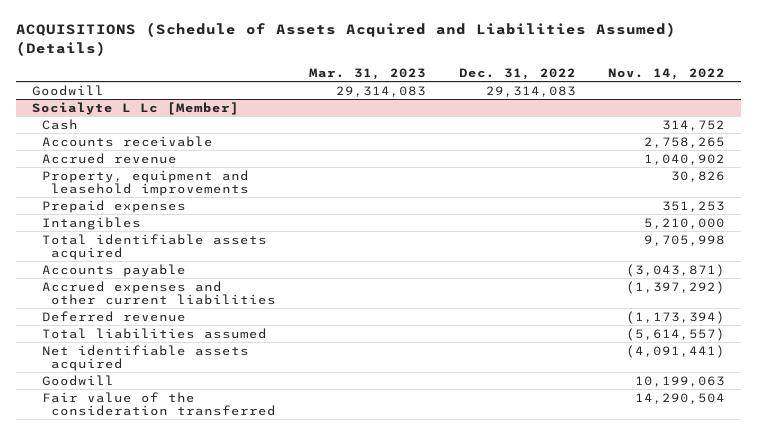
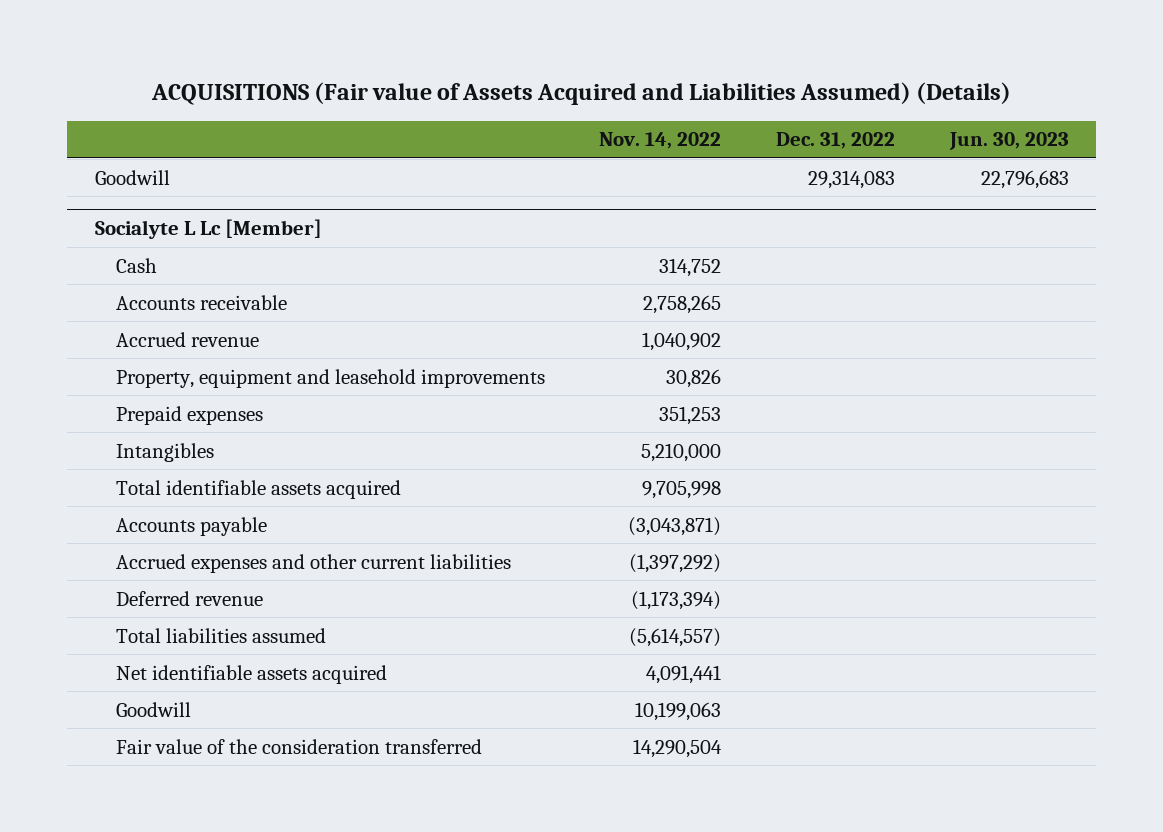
- ACQUISITIONS (Schedule of Assets Acquired and Liabilities Assumed) (Details)
+ ACQUISITIONS (Fair value of Assets Acquired and Liabilities Assumed) (Details)
- | Mar. 31, 2023 | Dec. 31, 2022 | Nov. 14, 2022
+ | Nov. 14, 2022 | Dec. 31, 2022 | Jun. 30, 2023
@ Socialyte L Lc [Member]
- Net identifiable assets acquired | | | (4,091,441)
+ Net identifiable assets acquired | 4,091,441 | |

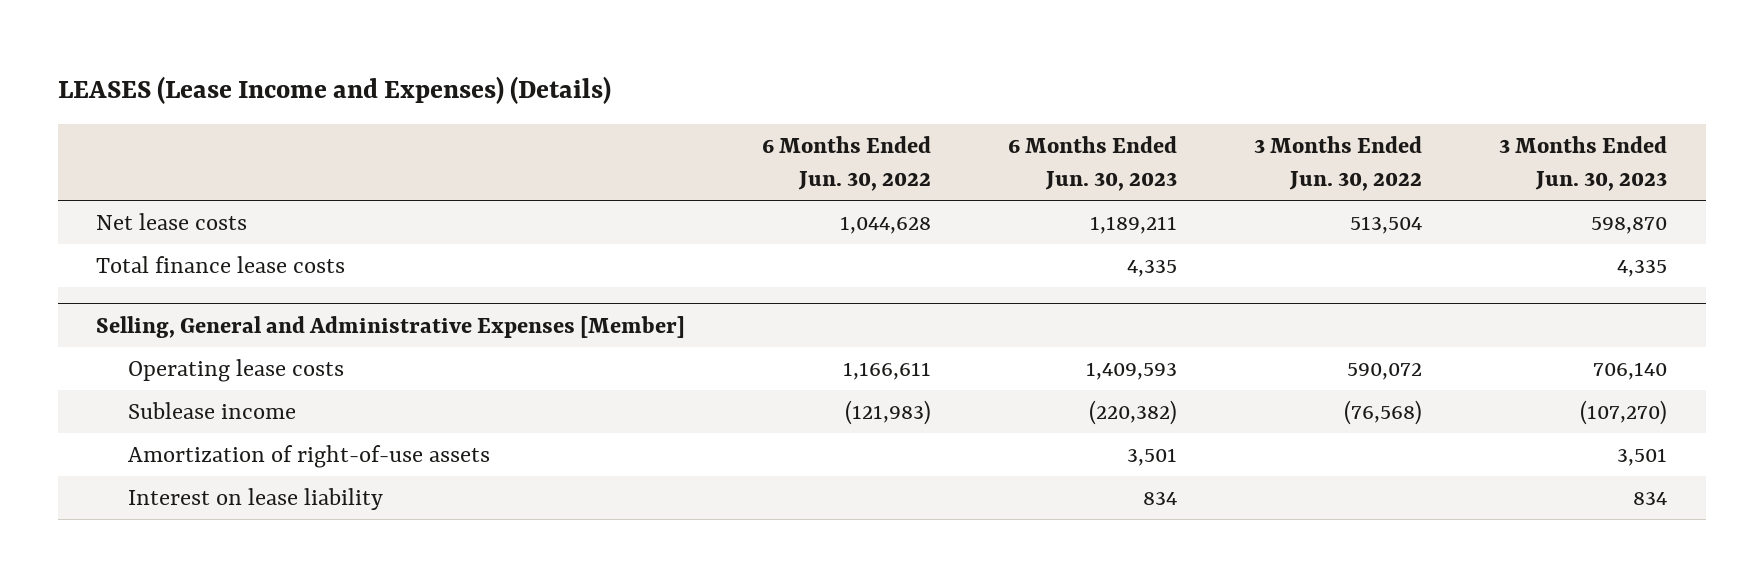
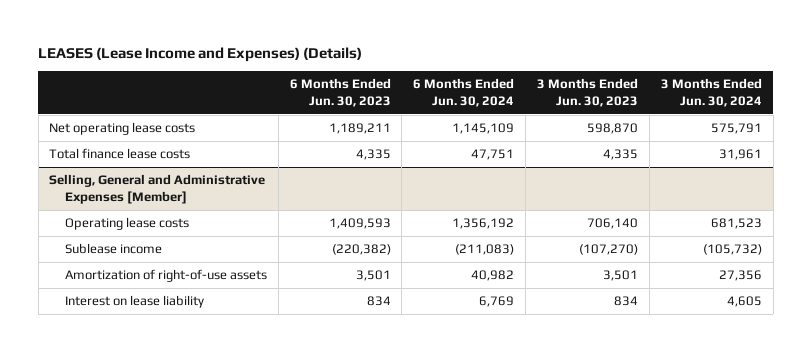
- | 6 Months Ended Jun. 30, 2022 | 6 Months Ended Jun. 30, 2023 | 3 Months Ended Jun. 30, 2022 | 3 Months Ended Jun. 30, 2023
+ | 6 Months Ended Jun. 30, 2023 | 6 Months Ended Jun. 30, 2024 | 3 Months Ended Jun. 30, 2023 | 3 Months Ended Jun. 30, 2024
- Net lease costs | 1,044,628 | 1,189,211 | 513,504 | 598,870
+ Net operating lease costs | 1,189,211 | 1,145,109 | 598,870 | 575,791

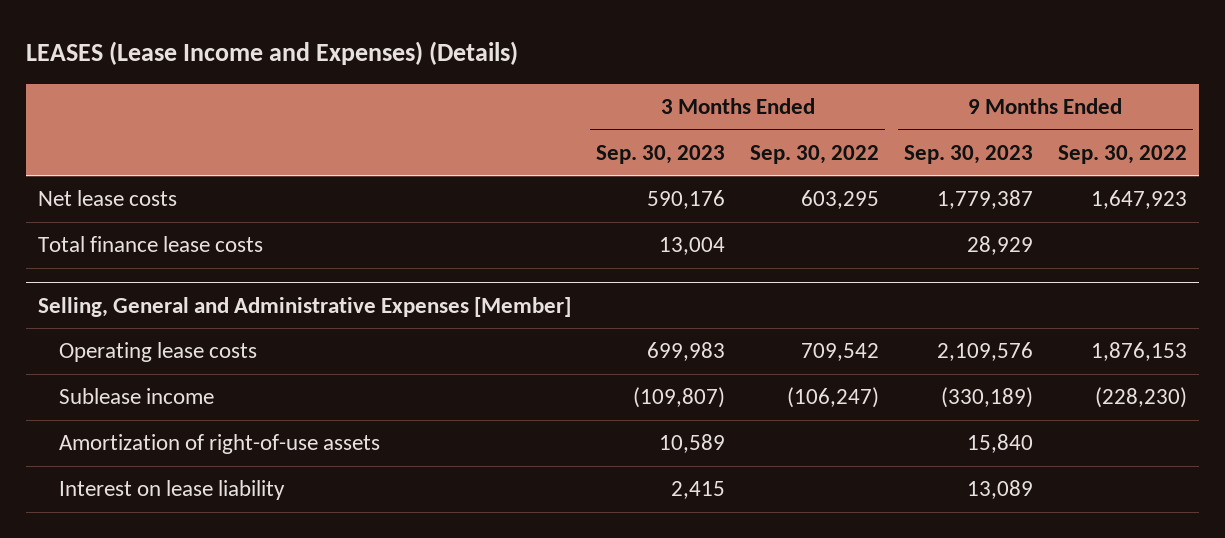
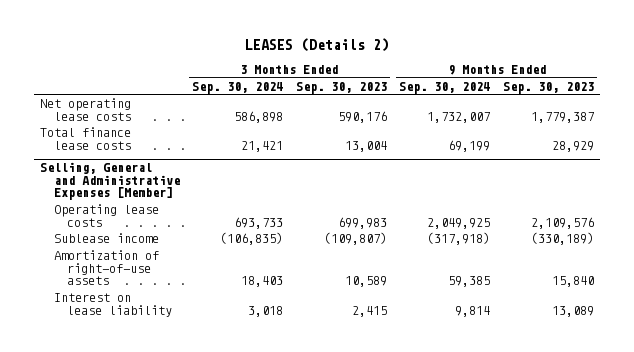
- LEASES (Lease Income and Expenses) (Details)
+ LEASES (Details 2)
- | 3 Months Ended Sep. 30, 2023 | 3 Months Ended Sep. 30, 2022 | 9 Months Ended Sep. 30, 2023 | 9 Months Ended Sep. 30, 2022
+ | 3 Months Ended Sep. 30, 2024 | 3 Months Ended Sep. 30, 2023 | 9 Months Ended Sep. 30, 2024 | 9 Months Ended Sep. 30, 2023
- Net lease costs | 590,176 | 603,295 | 1,779,387 | 1,647,923
+ Net operating lease costs | 586,898 | 590,176 | 1,732,007 | 1,779,387

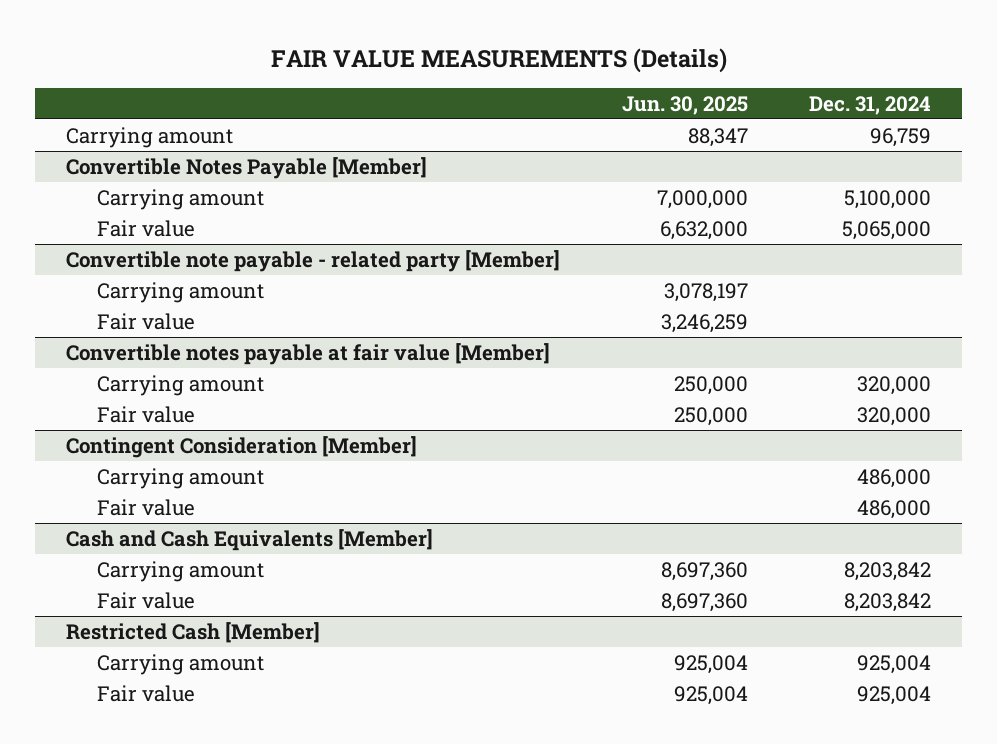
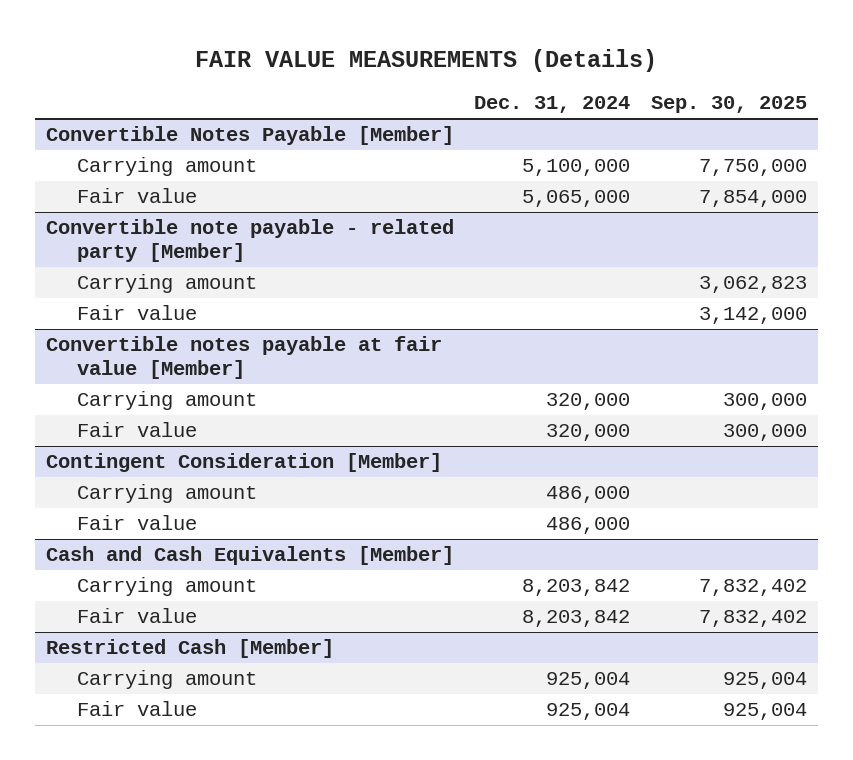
- | Jun. 30, 2025 | Dec. 31, 2024
+ | Dec. 31, 2024 | Sep. 30, 2025
- Carrying amount | 88,347 | 96,759

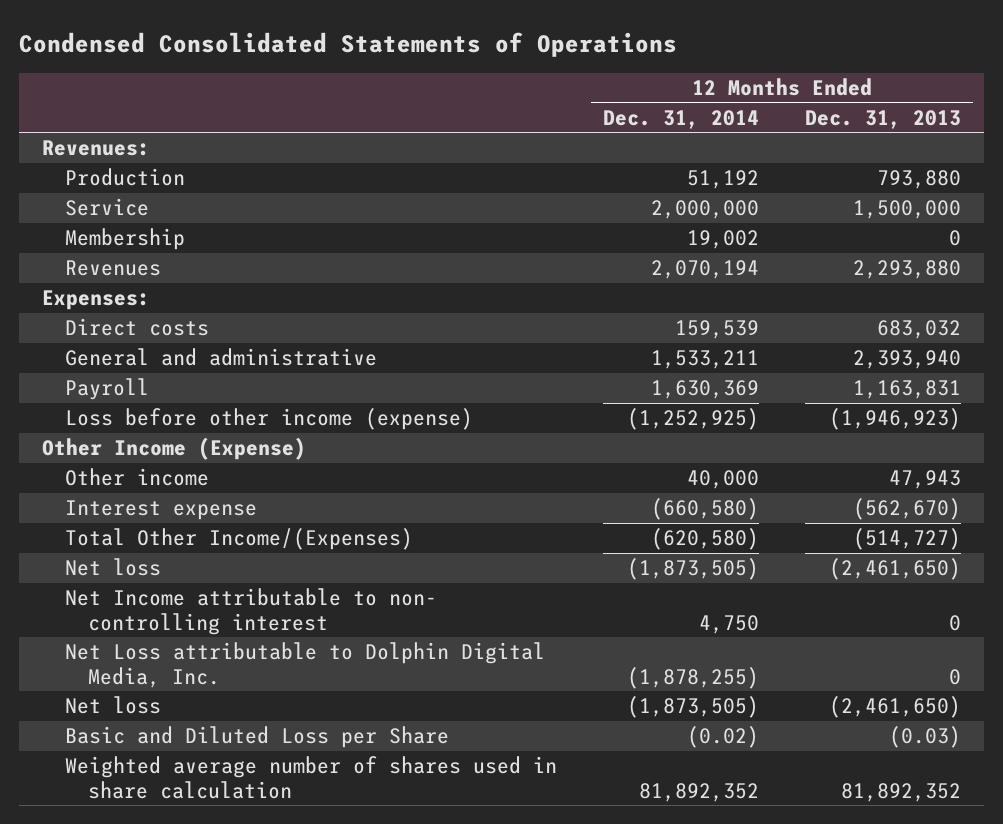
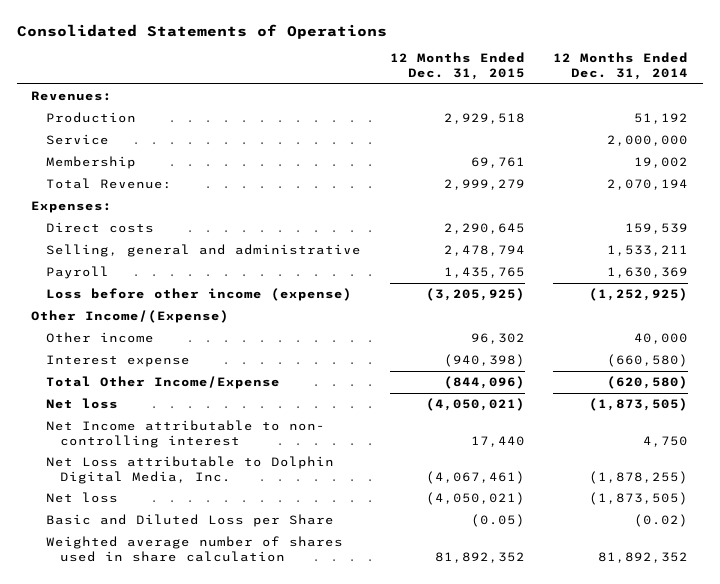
- Condensed Consolidated Statements of Operations
+ Consolidated Statements of Operations
- | 12 Months Ended Dec. 31, 2014 | 12 Months Ended Dec. 31, 2013
+ | 12 Months Ended Dec. 31, 2015 | 12 Months Ended Dec. 31, 2014
- Revenues | 2,070,194 | 2,293,880
+ Total Revenue: | 2,999,279 | 2,070,194
- General and administrative | 1,533,211 | 2,393,940
+ Selling, general and administrative | 2,478,794 | 1,533,211
- Other Income (Expense)
+ Other Income/(Expense)
- Total Other Income/(Expenses) | (620,580) | (514,727)
+ Total Other Income/Expense | (844,096) | (620,580)

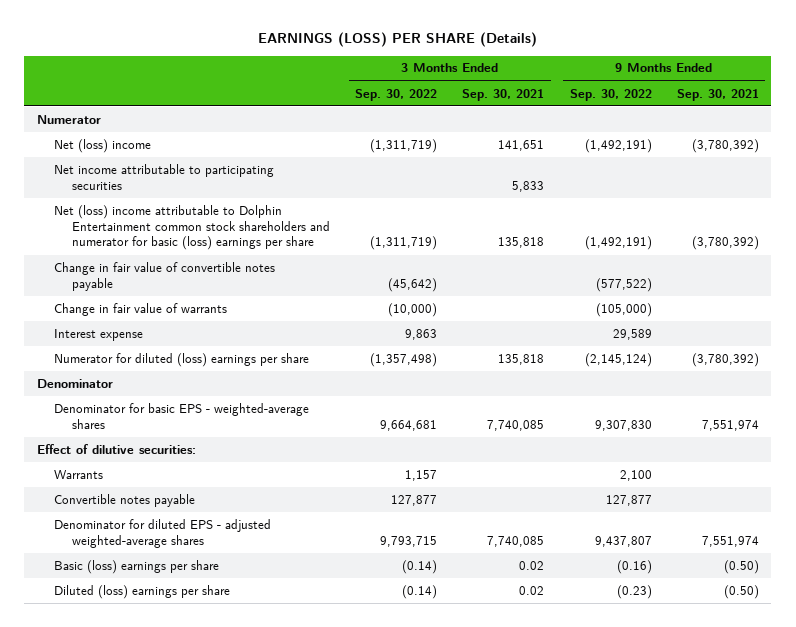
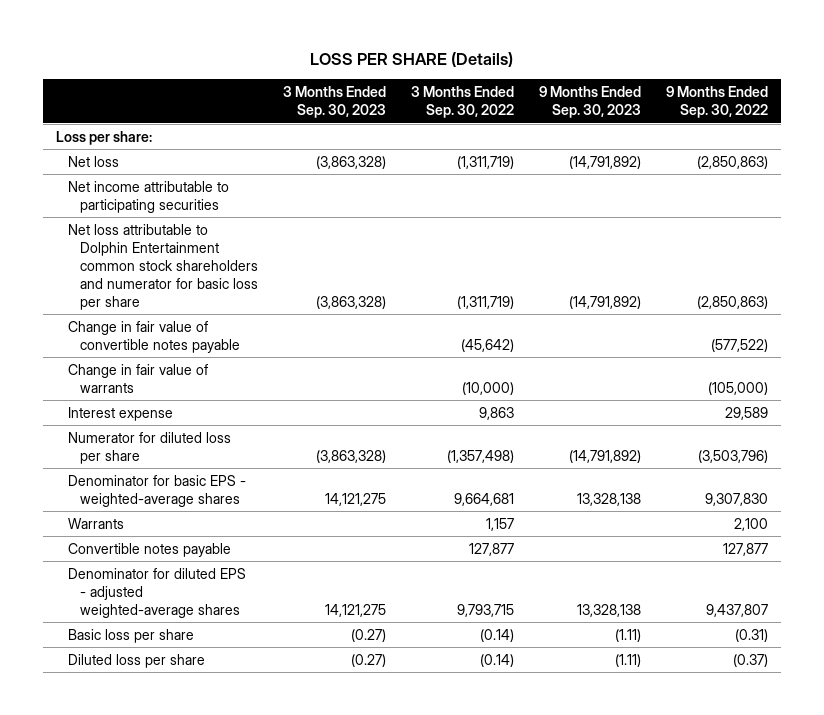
- EARNINGS (LOSS) PER SHARE (Details)
+ LOSS PER SHARE (Details)
- | 3 Months Ended Sep. 30, 2022 | 3 Months Ended Sep. 30, 2021 | 9 Months Ended Sep. 30, 2022 | 9 Months Ended Sep. 30, 2021
+ | 3 Months Ended Sep. 30, 2023 | 3 Months Ended Sep. 30, 2022 | 9 Months Ended Sep. 30, 2023 | 9 Months Ended Sep. 30, 2022
- Numerator
- Net (loss) income | (1,311,719) | 141,651 | (1,492,191) | (3,780,392)
+ Loss per share:
+ Net loss | (3,863,328) | (1,311,719) | (14,791,892) | (2,850,863)
- Net (loss) income attributable to Dolphin Entertainment common stock shareholders and numerator for basic (loss) earnings per share | (1,311,719) | 135,818 | (1,492,191) | (3,780,392)
+ Net loss attributable to Dolphin Entertainment common stock shareholders and numerator for basic loss per share | (3,863,328) | (1,311,719) | (14,791,892) | (2,850,863)
- Numerator for diluted (loss) earnings per share | (1,357,498) | 135,818 | (2,145,124) | (3,780,392)
- Denominator
+ Numerator for diluted loss per share | (3,863,328) | (1,357,498) | (14,791,892) | (3,503,796)
- Effect of dilutive securities:
- Basic (loss) earnings per share | (0.14) | 0.02 | (0.16) | (0.50)
- Diluted (loss) earnings per share | (0.14) | 0.02 | (0.23) | (0.50)
+ Basic loss per share | (0.27) | (0.14) | (1.11) | (0.31)
+ Diluted loss per share | (0.27) | (0.14) | (1.11) | (0.37)

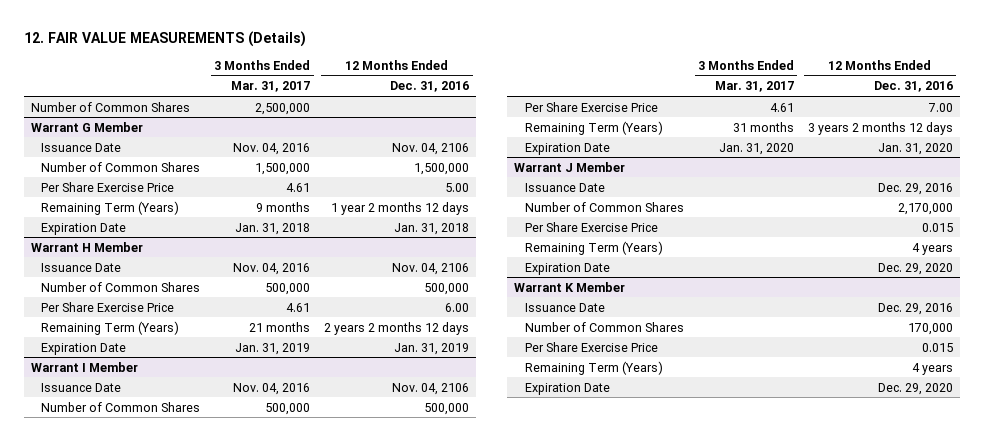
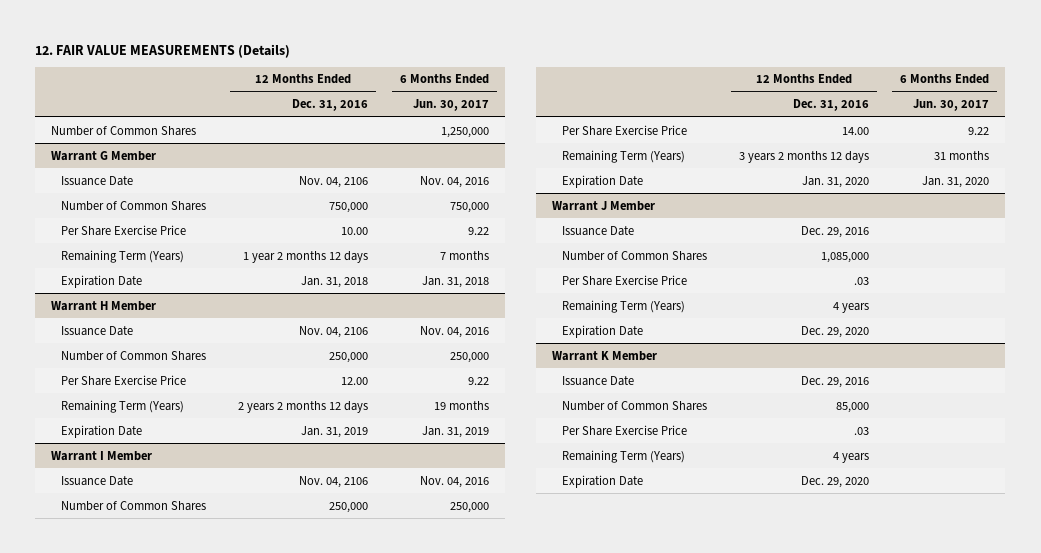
- | 3 Months Ended Mar. 31, 2017 | 12 Months Ended Dec. 31, 2016
+ | 12 Months Ended Dec. 31, 2016 | 6 Months Ended Jun. 30, 2017
@ Warrant G Member
- Number of Common Shares | 1,500,000 | 1,500,000
- Per Share Exercise Price | 4.61 | 5.00
+ Number of Common Shares | 750,000 | 750,000
+ Per Share Exercise Price | 10.00 | 9.22
@ Warrant H Member
- Number of Common Shares | 500,000 | 500,000
- Per Share Exercise Price | 4.61 | 6.00
+ Number of Common Shares | 250,000 | 250,000
+ Per Share Exercise Price | 12.00 | 9.22
@ Warrant I Member
- Number of Common Shares | 500,000 | 500,000
- Per Share Exercise Price | 4.61 | 7.00
+ Number of Common Shares | 250,000 | 250,000
+ Per Share Exercise Price | 14.00 | 9.22
@ Warrant J Member
- Number of Common Shares | | 2,170,000
- Per Share Exercise Price | | 0.015
+ Number of Common Shares | 1,085,000 |
+ Per Share Exercise Price | .03 |
@ Warrant K Member
- Number of Common Shares | | 170,000
- Per Share Exercise Price | | 0.015
+ Number of Common Shares | 85,000 |
+ Per Share Exercise Price | .03 |

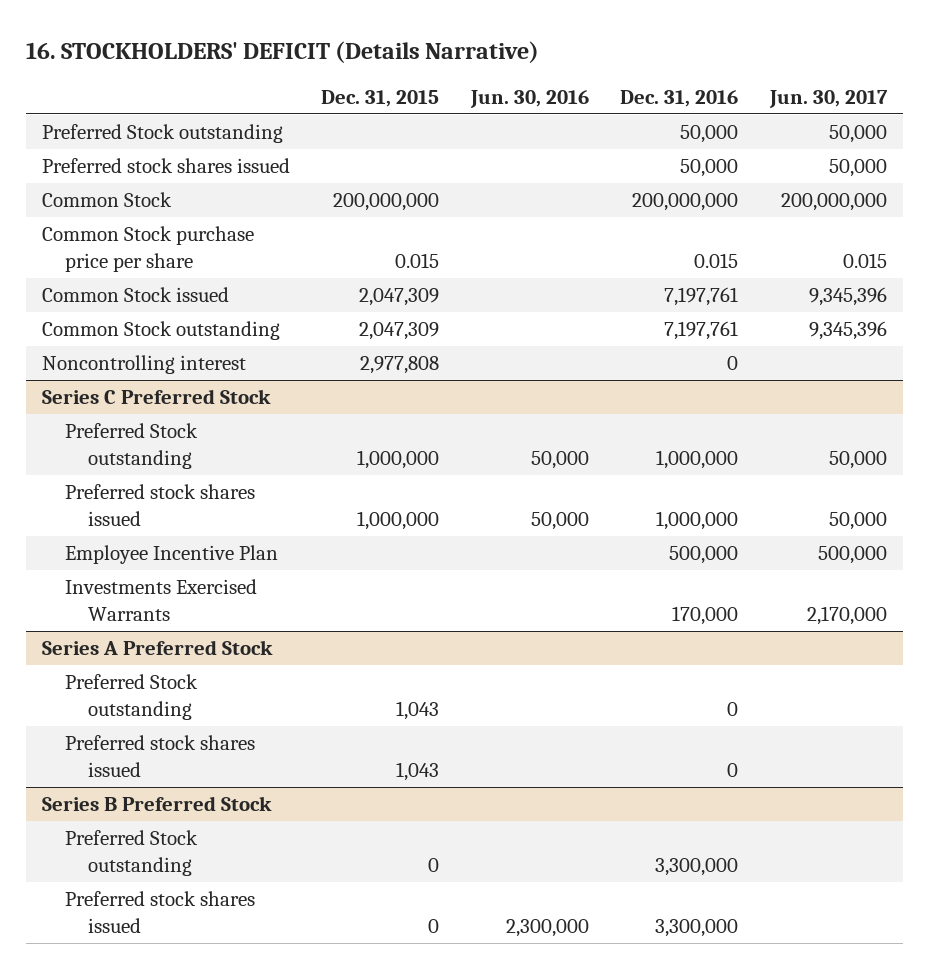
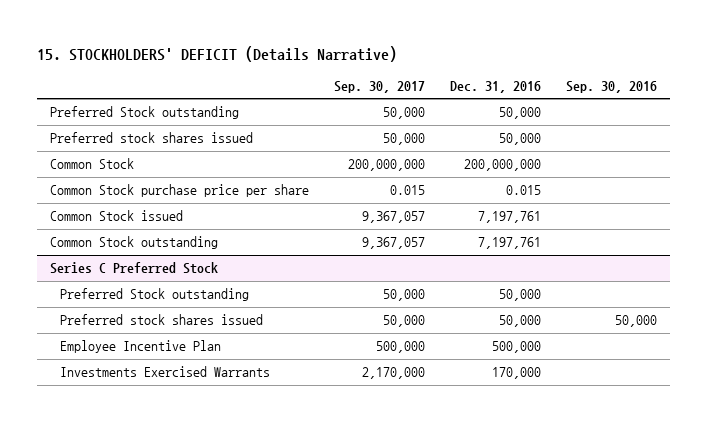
- 16. STOCKHOLDERS' DEFICIT (Details Narrative)
+ 15. STOCKHOLDERS' DEFICIT (Details Narrative)
- | Dec. 31, 2015 | Jun. 30, 2016 | Dec. 31, 2016 | Jun. 30, 2017
+ | Sep. 30, 2017 | Dec. 31, 2016 | Sep. 30, 2016
- Noncontrolling interest | 2,977,808 | | 0 |
@ Series C Preferred Stock
- Preferred Stock outstanding | 1,000,000 | 50,000 | 1,000,000 | 50,000
- Preferred stock shares issued | 1,000,000 | 50,000 | 1,000,000 | 50,000
+ Preferred Stock outstanding | 50,000 | 50,000 |
+ Preferred stock shares issued | 50,000 | 50,000 | 50,000
- Series A Preferred Stock
- Preferred Stock outstanding | 1,043 | | 0 |
- Preferred stock shares issued | 1,043 | | 0 |
- Series B Preferred Stock
- Preferred Stock outstanding | 0 | | 3,300,000 |
- Preferred stock shares issued | 0 | 2,300,000 | 3,300,000 |

